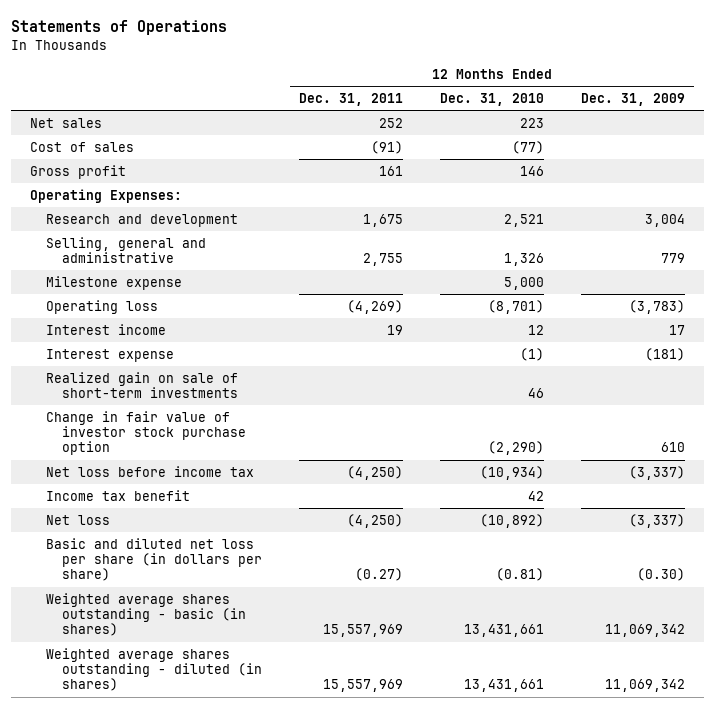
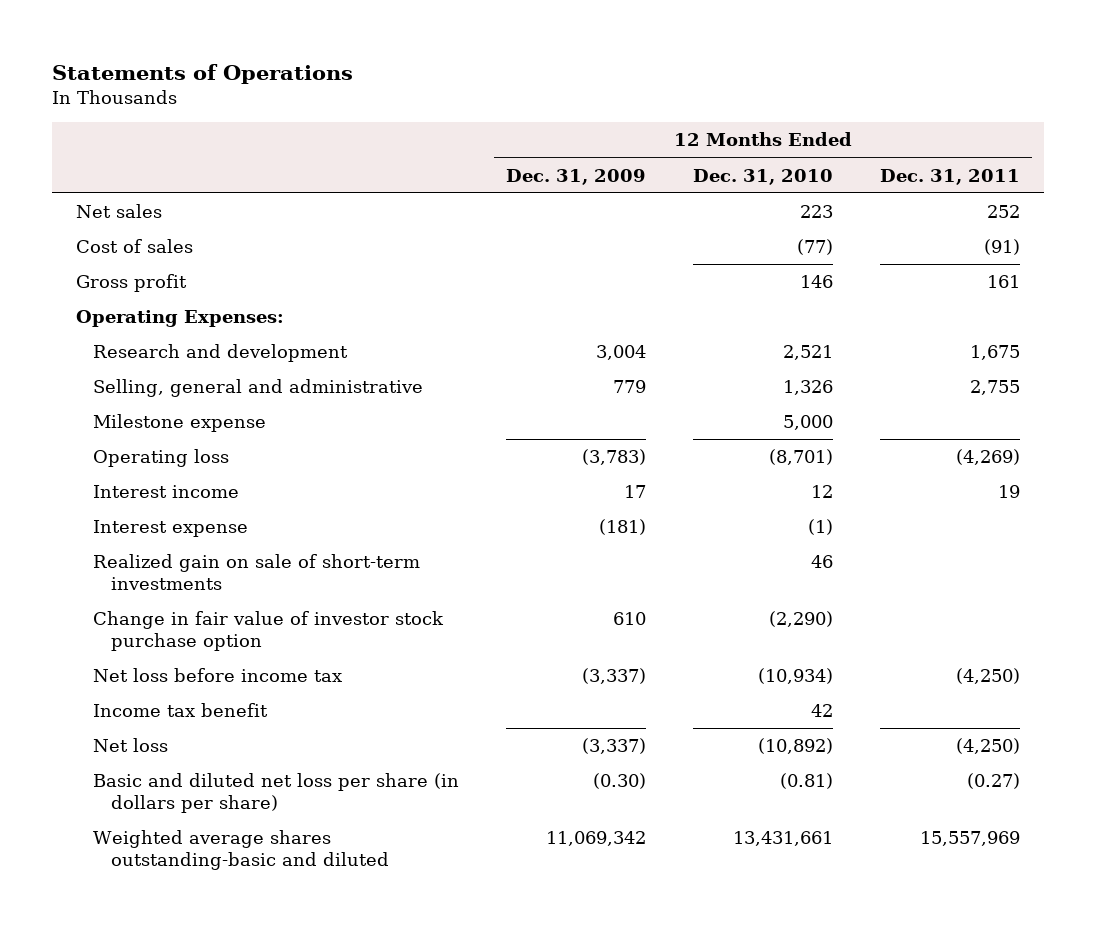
- | 12 Months Ended Dec. 31, 2011 | 12 Months Ended Dec. 31, 2010 | 12 Months Ended Dec. 31, 2009
+ | 12 Months Ended Dec. 31, 2009 | 12 Months Ended Dec. 31, 2010 | 12 Months Ended Dec. 31, 2011
- Weighted average shares outstanding - basic (in shares) | 15,557,969 | 13,431,661 | 11,069,342
- Weighted average shares outstanding - diluted (in shares) | 15,557,969 | 13,431,661 | 11,069,342
+ Weighted average shares outstanding-basic and diluted | 11,069,342 | 13,431,661 | 15,557,969

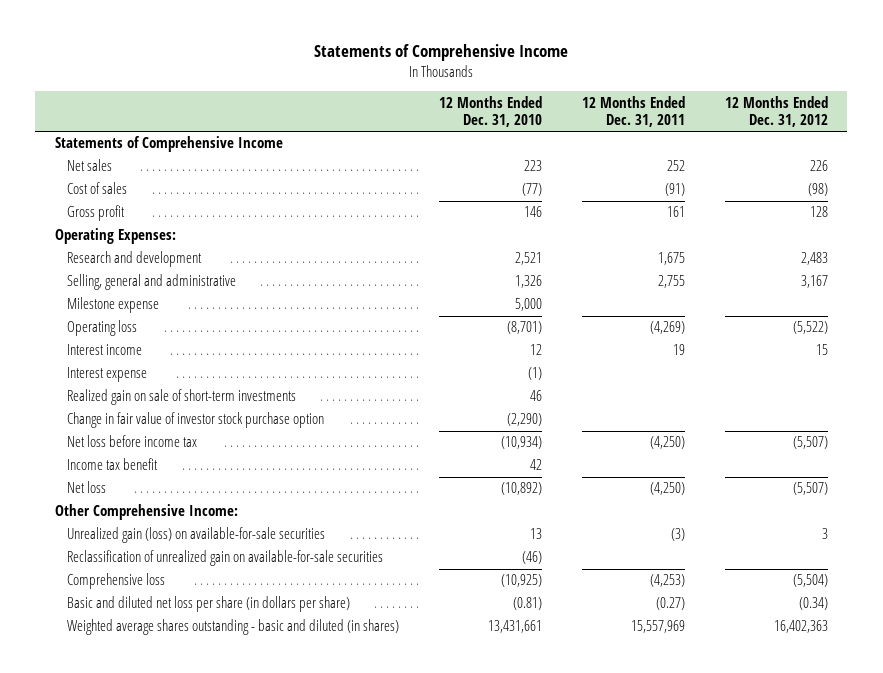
- Statements of Operations
+ Statements of Comprehensive Income
- | 12 Months Ended Dec. 31, 2009 | 12 Months Ended Dec. 31, 2010 | 12 Months Ended Dec. 31, 2011
+ | 12 Months Ended Dec. 31, 2010 | 12 Months Ended Dec. 31, 2011 | 12 Months Ended Dec. 31, 2012
+ Statements of Comprehensive Income
+ Other Comprehensive Income:
+ Unrealized gain (loss) on available-for-sale securities | 13 | (3) | 3
+ Reclassification of unrealized gain on available-for-sale securities | (46) | |
+ Comprehensive loss | (10,925) | (4,253) | (5,504)
- Weighted average shares outstanding-basic and diluted | 11,069,342 | 13,431,661 | 15,557,969
+ Weighted average shares outstanding - basic and diluted (in shares) | 13,431,661 | 15,557,969 | 16,402,363

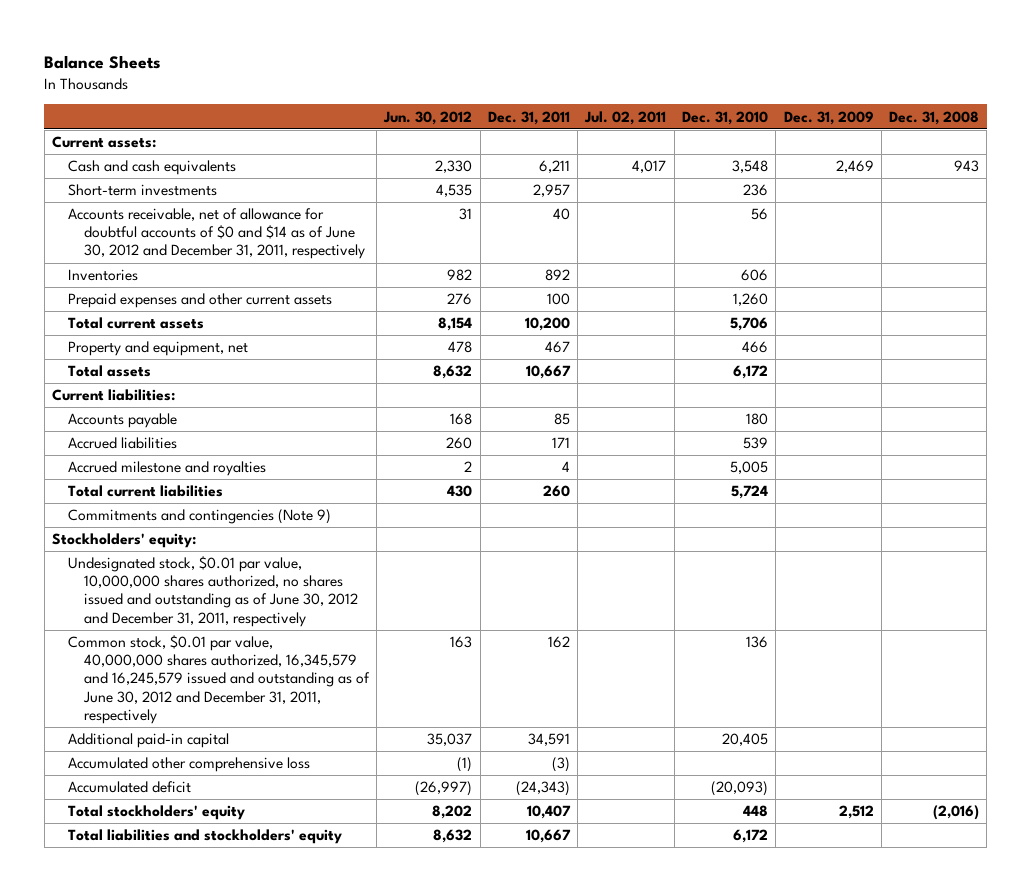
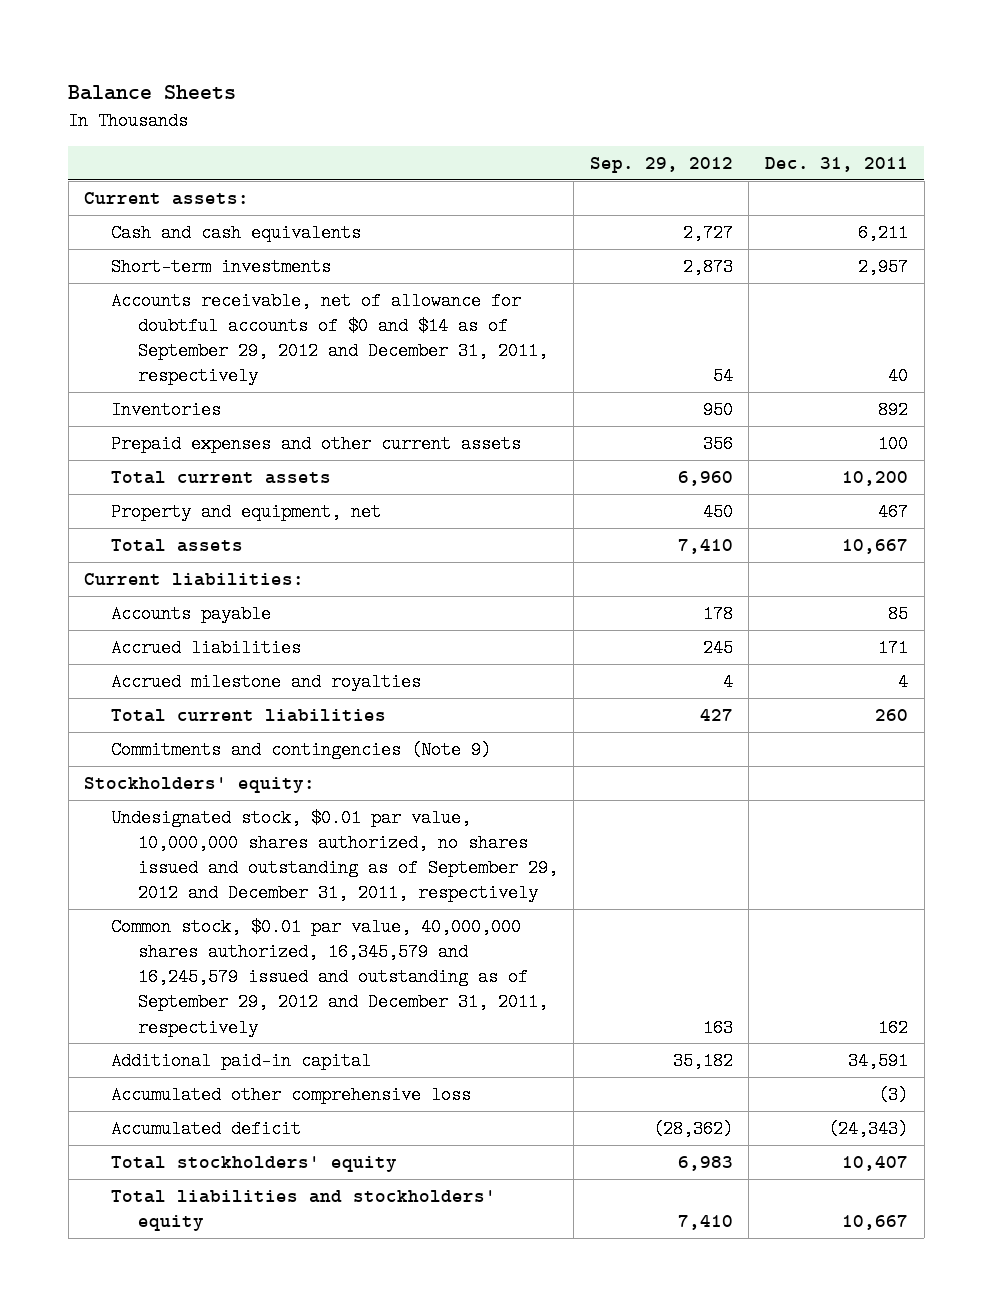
- | Jun. 30, 2012 | Dec. 31, 2011 | Jul. 02, 2011 | Dec. 31, 2010 | Dec. 31, 2009 | Dec. 31, 2008
+ | Sep. 29, 2012 | Dec. 31, 2011
- Accounts receivable, net of allowance for doubtful accounts of $0 and $14 as of June 30, 2012 and December 31, 2011, respectively | 31 | 40 | | 56 | |
+ Accounts receivable, net of allowance for doubtful accounts of $0 and $14 as of September 29, 2012 and December 31, 2011, respectively | 54 | 40
- Undesignated stock, $0.01 par value, 10,000,000 shares authorized, no shares issued and outstanding as of June 30, 2012 and December 31, 2011, respectively
- Common stock, $0.01 par value, 40,000,000 shares authorized, 16,345,579 and 16,245,579 issued and outstanding as of June 30, 2012 and December 31, 2011, respectively | 163 | 162 | | 136 | |
+ Undesignated stock, $0.01 par value, 10,000,000 shares authorized, no shares issued and outstanding as of September 29, 2012 and December 31, 2011, respectively
+ Common stock, $0.01 par value, 40,000,000 shares authorized, 16,345,579 and 16,245,579 issued and outstanding as of September 29, 2012 and December 31, 2011, respectively | 163 | 162

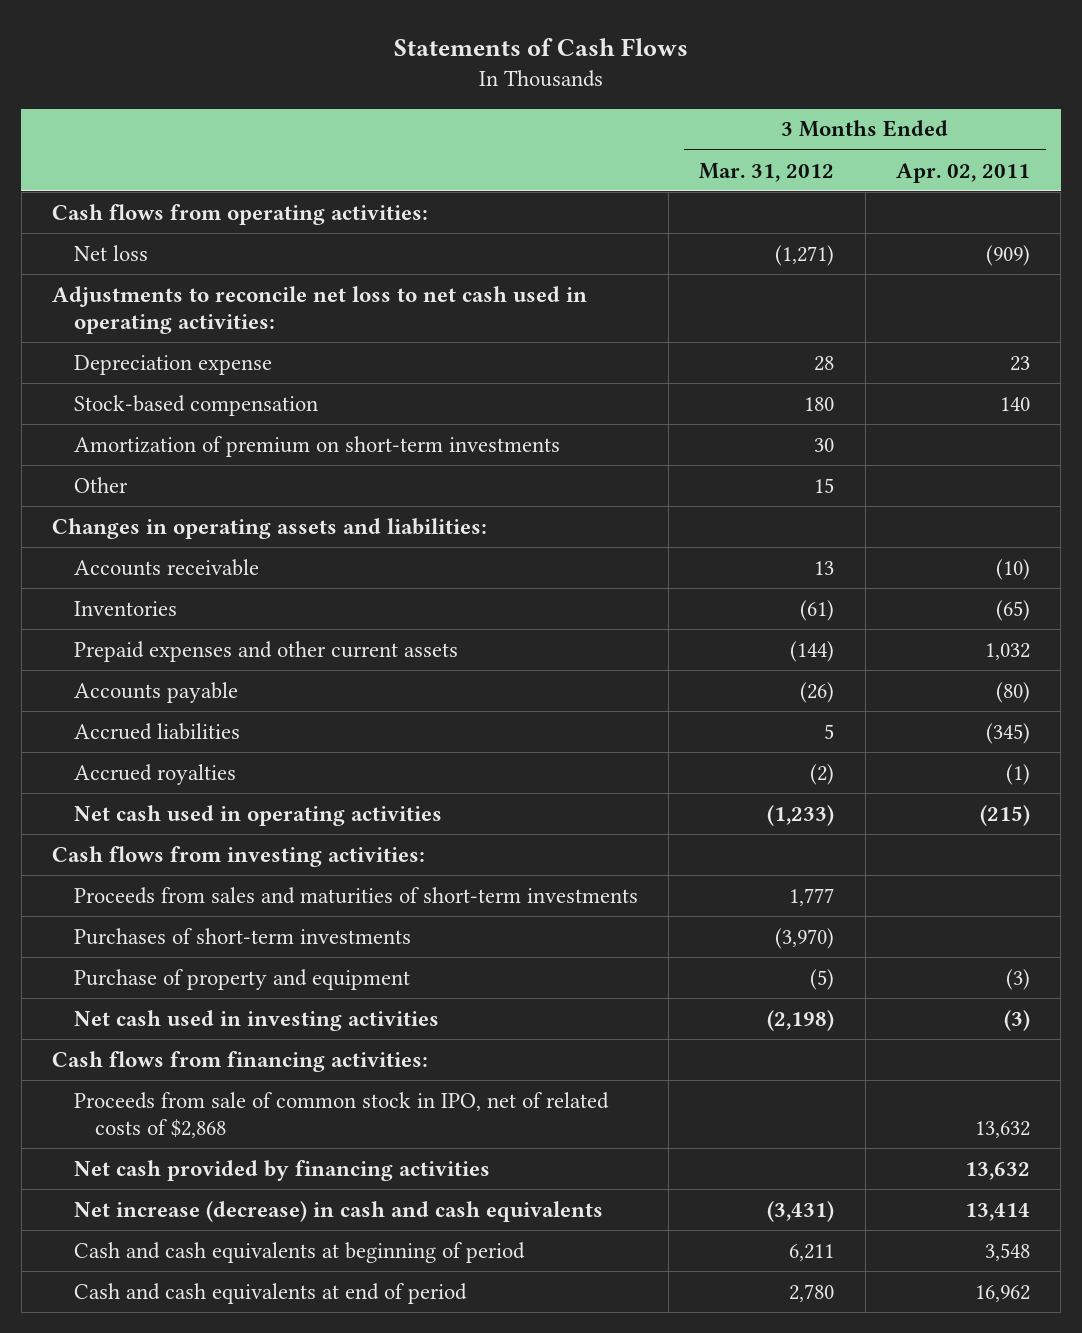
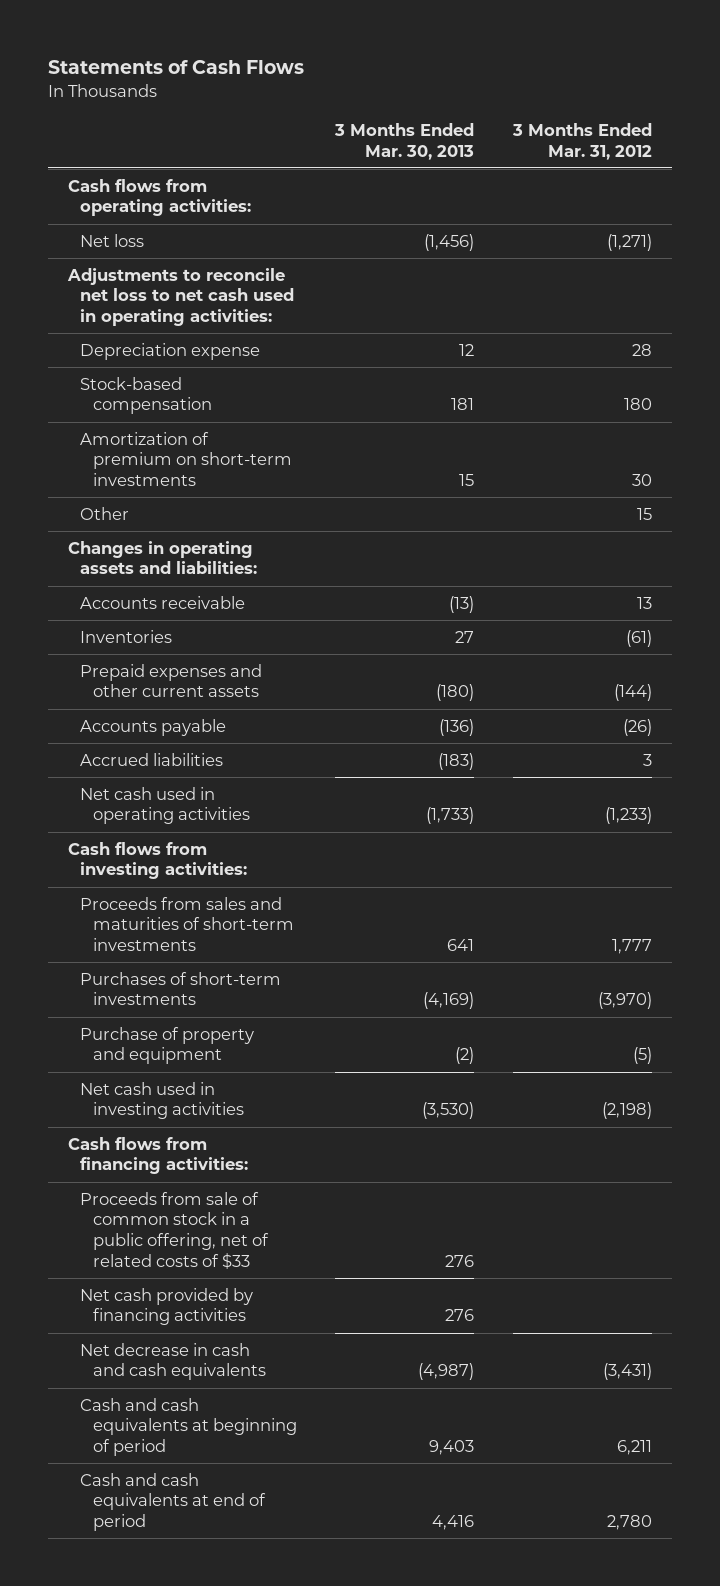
- | 3 Months Ended Mar. 31, 2012 | 3 Months Ended Apr. 02, 2011
+ | 3 Months Ended Mar. 30, 2013 | 3 Months Ended Mar. 31, 2012
- Accrued liabilities | 5 | (345)
- Accrued royalties | (2) | (1)
+ Accrued liabilities | (183) | 3
- Proceeds from sale of common stock in IPO, net of related costs of $2,868 | | 13,632
+ Proceeds from sale of common stock in a public offering, net of related costs of $33 | 276 |
- Net increase (decrease) in cash and cash equivalents | (3,431) | 13,414
+ Net decrease in cash and cash equivalents | (4,987) | (3,431)

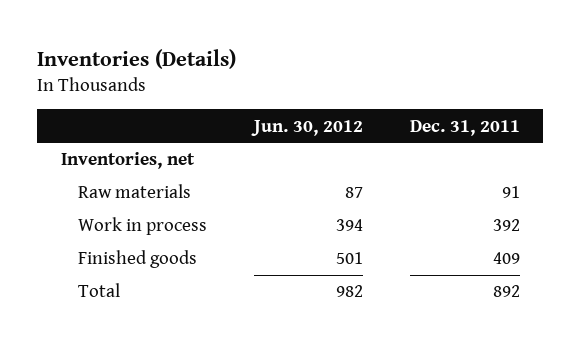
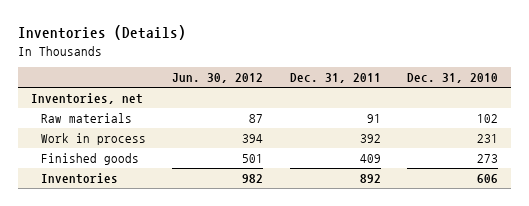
- | Jun. 30, 2012 | Dec. 31, 2011
+ | Jun. 30, 2012 | Dec. 31, 2011 | Dec. 31, 2010
- Total | 982 | 892
+ Inventories | 982 | 892 | 606

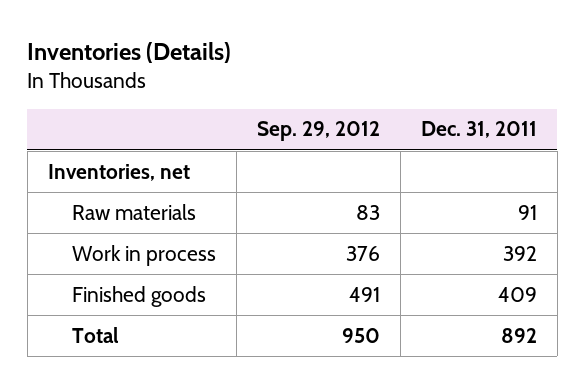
- | Jun. 30, 2012 | Dec. 31, 2011 | Dec. 31, 2010
+ | Sep. 29, 2012 | Dec. 31, 2011
- Inventories | 982 | 892 | 606
+ Total | 950 | 892

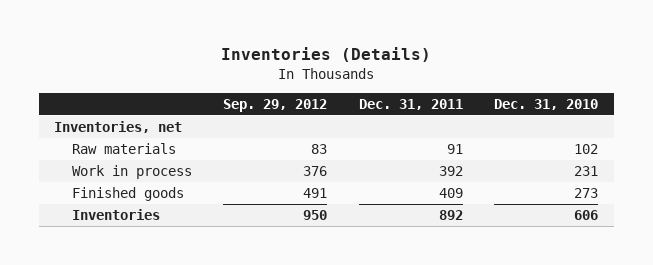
- | Sep. 29, 2012 | Dec. 31, 2011
+ | Sep. 29, 2012 | Dec. 31, 2011 | Dec. 31, 2010
- Total | 950 | 892
+ Inventories | 950 | 892 | 606

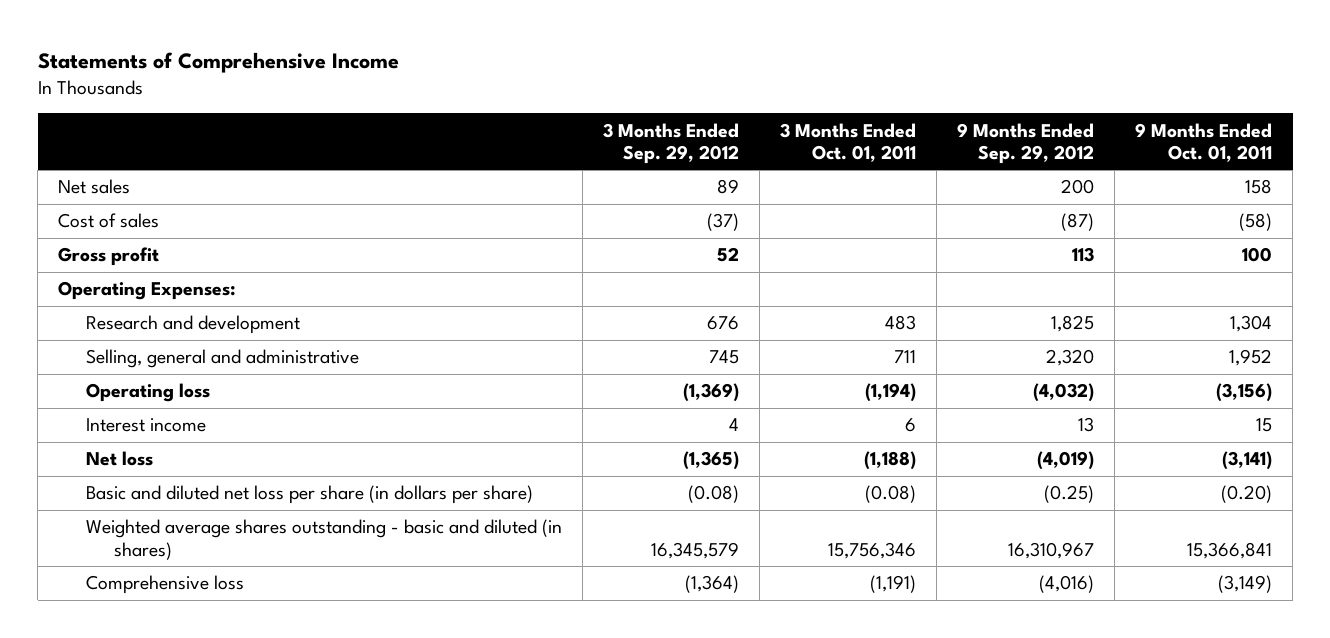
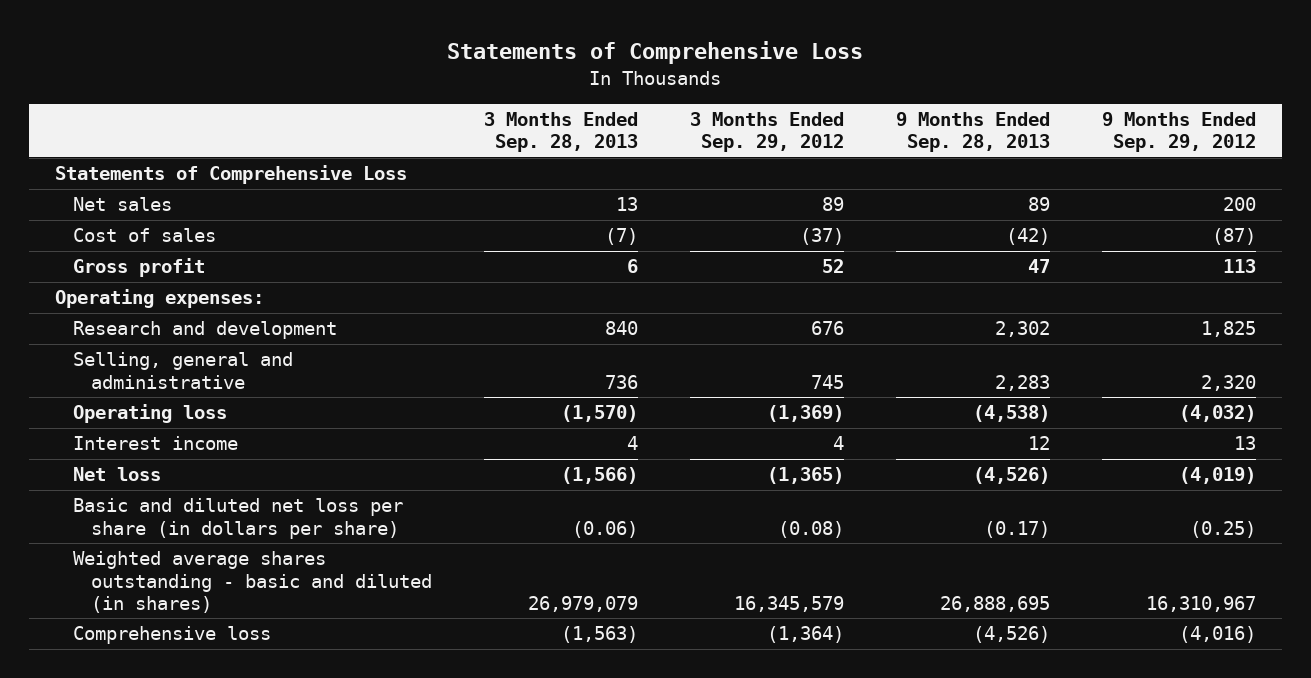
- Statements of Comprehensive Income
+ Statements of Comprehensive Loss
- | 3 Months Ended Sep. 29, 2012 | 3 Months Ended Oct. 01, 2011 | 9 Months Ended Sep. 29, 2012 | 9 Months Ended Oct. 01, 2011
+ | 3 Months Ended Sep. 28, 2013 | 3 Months Ended Sep. 29, 2012 | 9 Months Ended Sep. 28, 2013 | 9 Months Ended Sep. 29, 2012
+ Statements of Comprehensive Loss
- Operating Expenses:
+ Operating expenses:

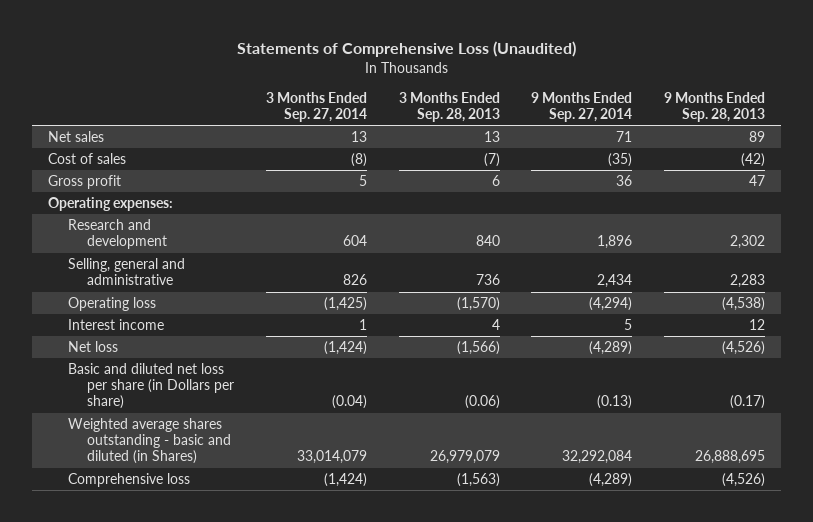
- Statements of Comprehensive Loss
+ Statements of Comprehensive Loss (Unaudited)
- | 3 Months Ended Sep. 28, 2013 | 3 Months Ended Sep. 29, 2012 | 9 Months Ended Sep. 28, 2013 | 9 Months Ended Sep. 29, 2012
+ | 3 Months Ended Sep. 27, 2014 | 3 Months Ended Sep. 28, 2013 | 9 Months Ended Sep. 27, 2014 | 9 Months Ended Sep. 28, 2013
- Statements of Comprehensive Loss
- Basic and diluted net loss per share (in dollars per share) | (0.06) | (0.08) | (0.17) | (0.25)
- Weighted average shares outstanding - basic and diluted (in shares) | 26,979,079 | 16,345,579 | 26,888,695 | 16,310,967
+ Basic and diluted net loss per share (in Dollars per share) | (0.04) | (0.06) | (0.13) | (0.17)
+ Weighted average shares outstanding - basic and diluted (in Shares) | 33,014,079 | 26,979,079 | 32,292,084 | 26,888,695

